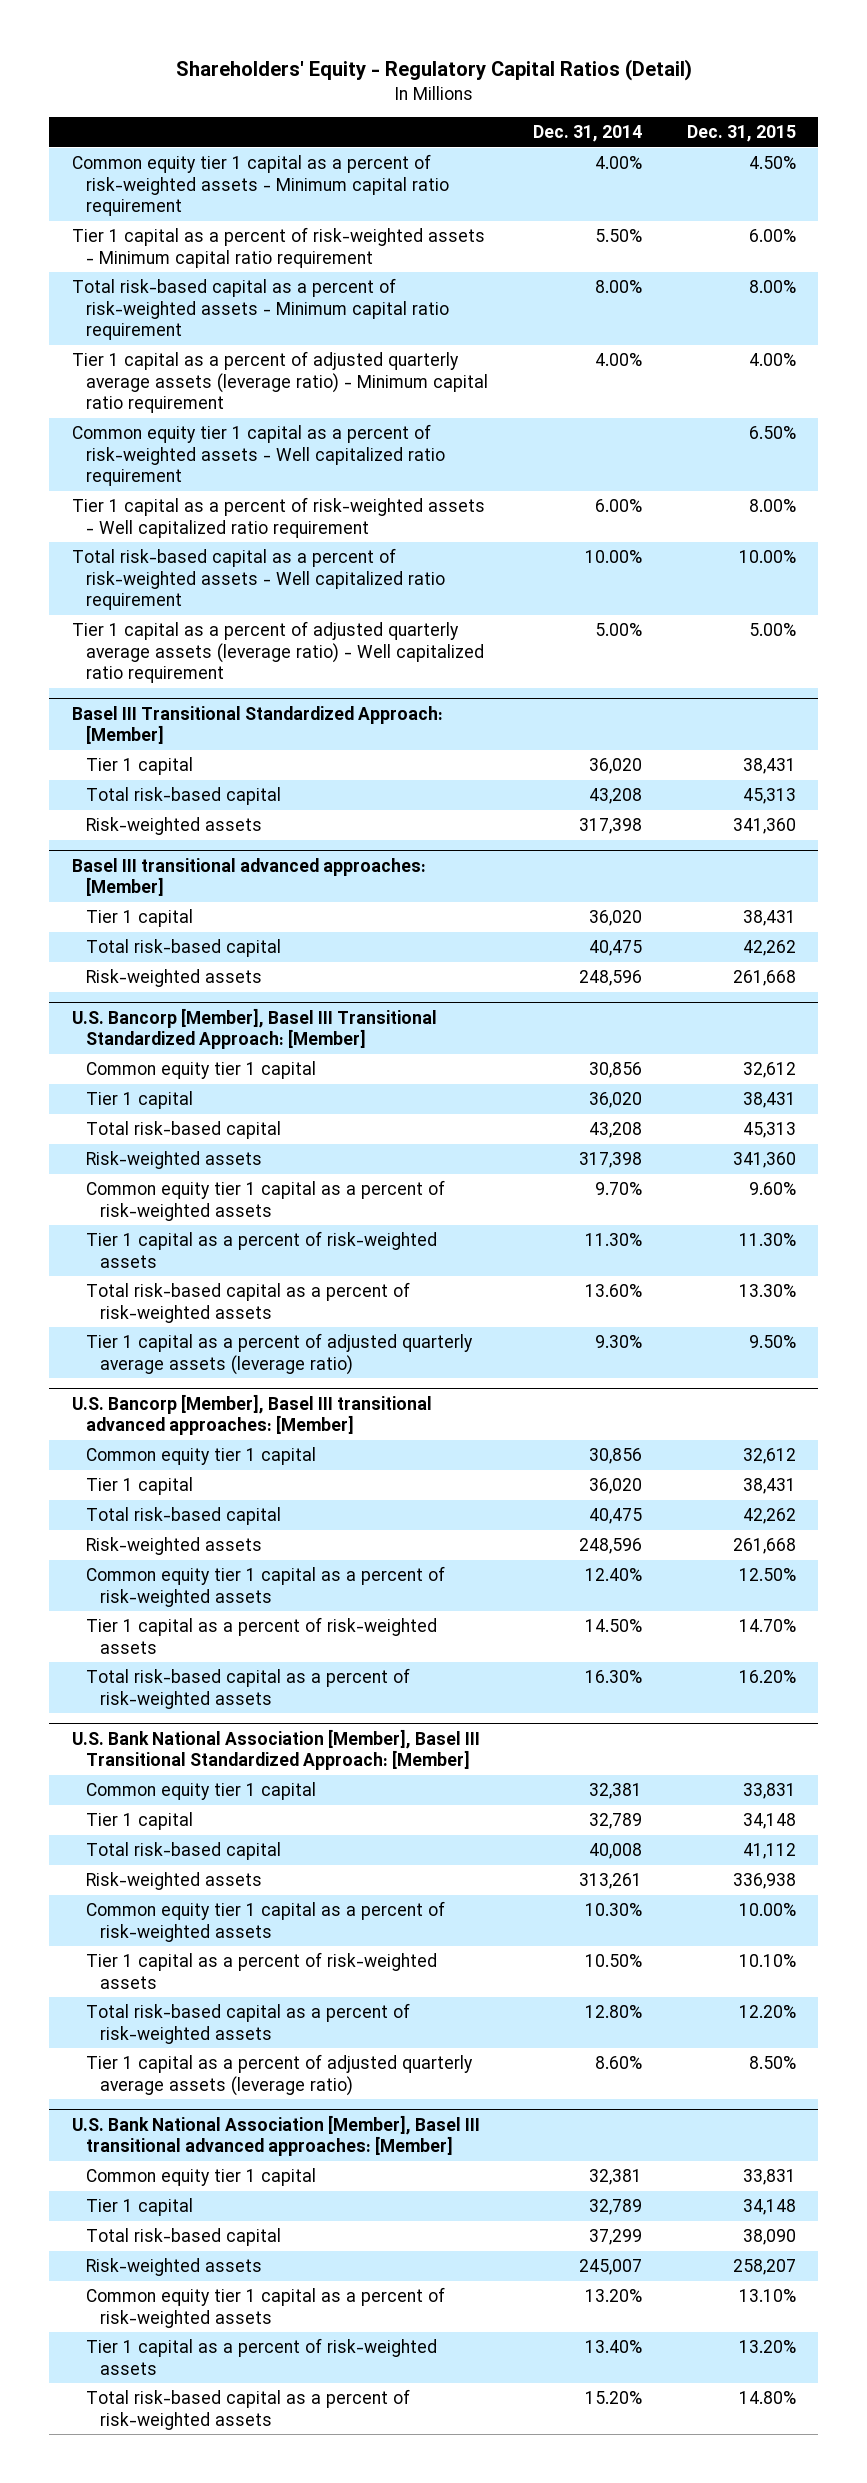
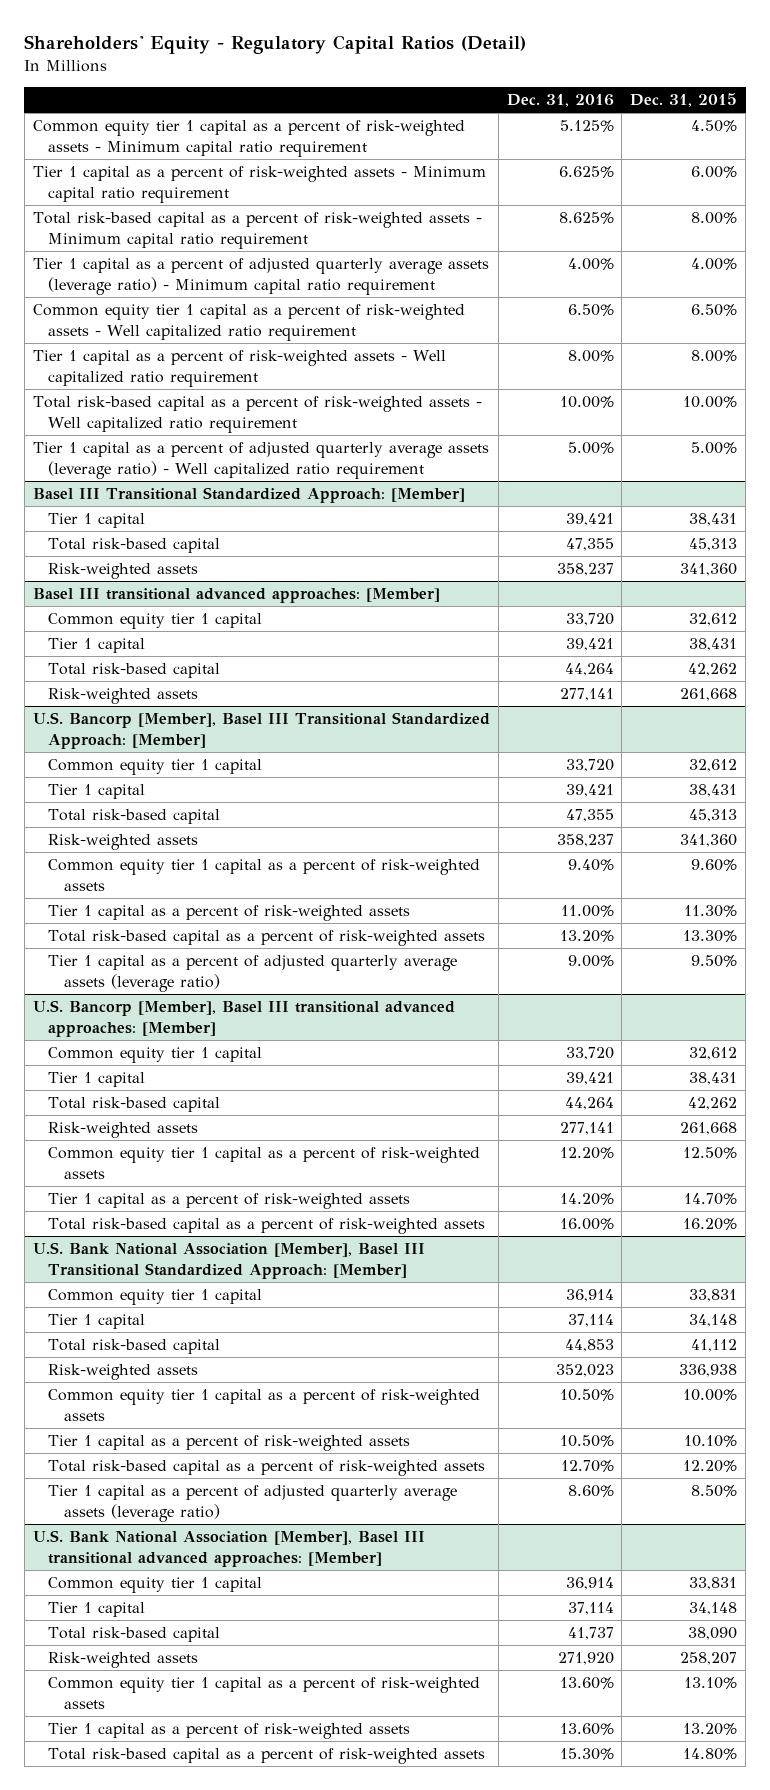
- | Dec. 31, 2014 | Dec. 31, 2015
+ | Dec. 31, 2016 | Dec. 31, 2015
@ Basel III transitional advanced approaches: [Member]
+ Common equity tier 1 capital | 33,720 | 32,612

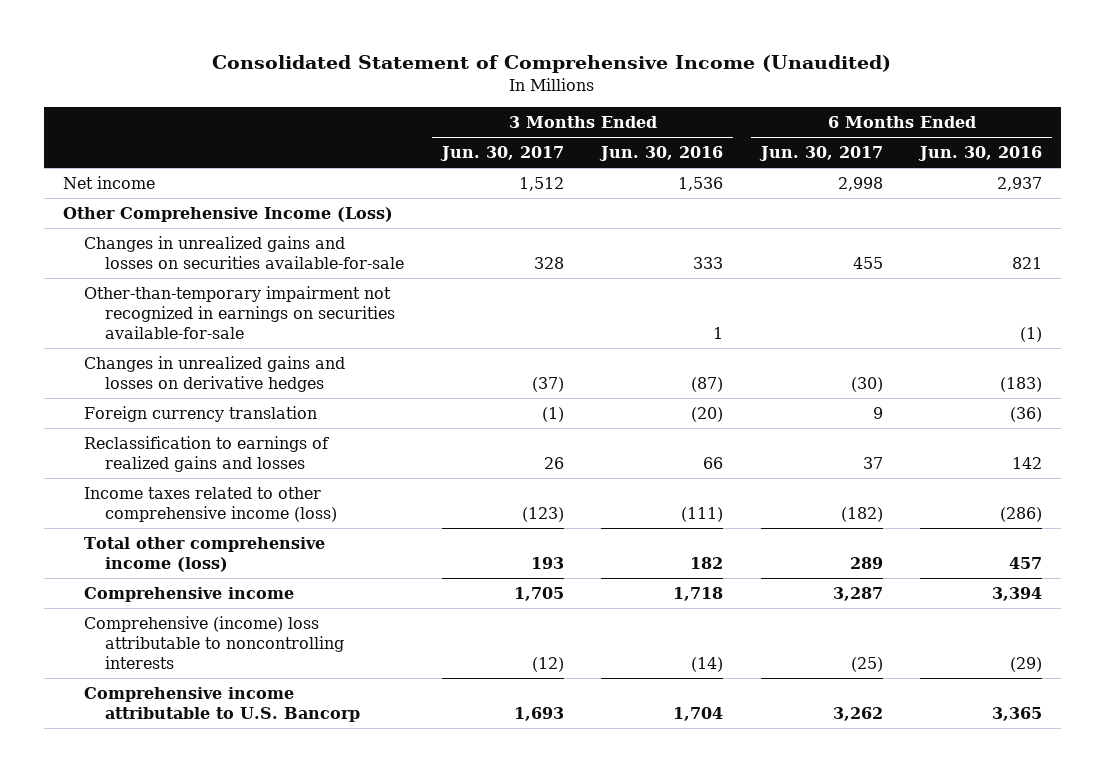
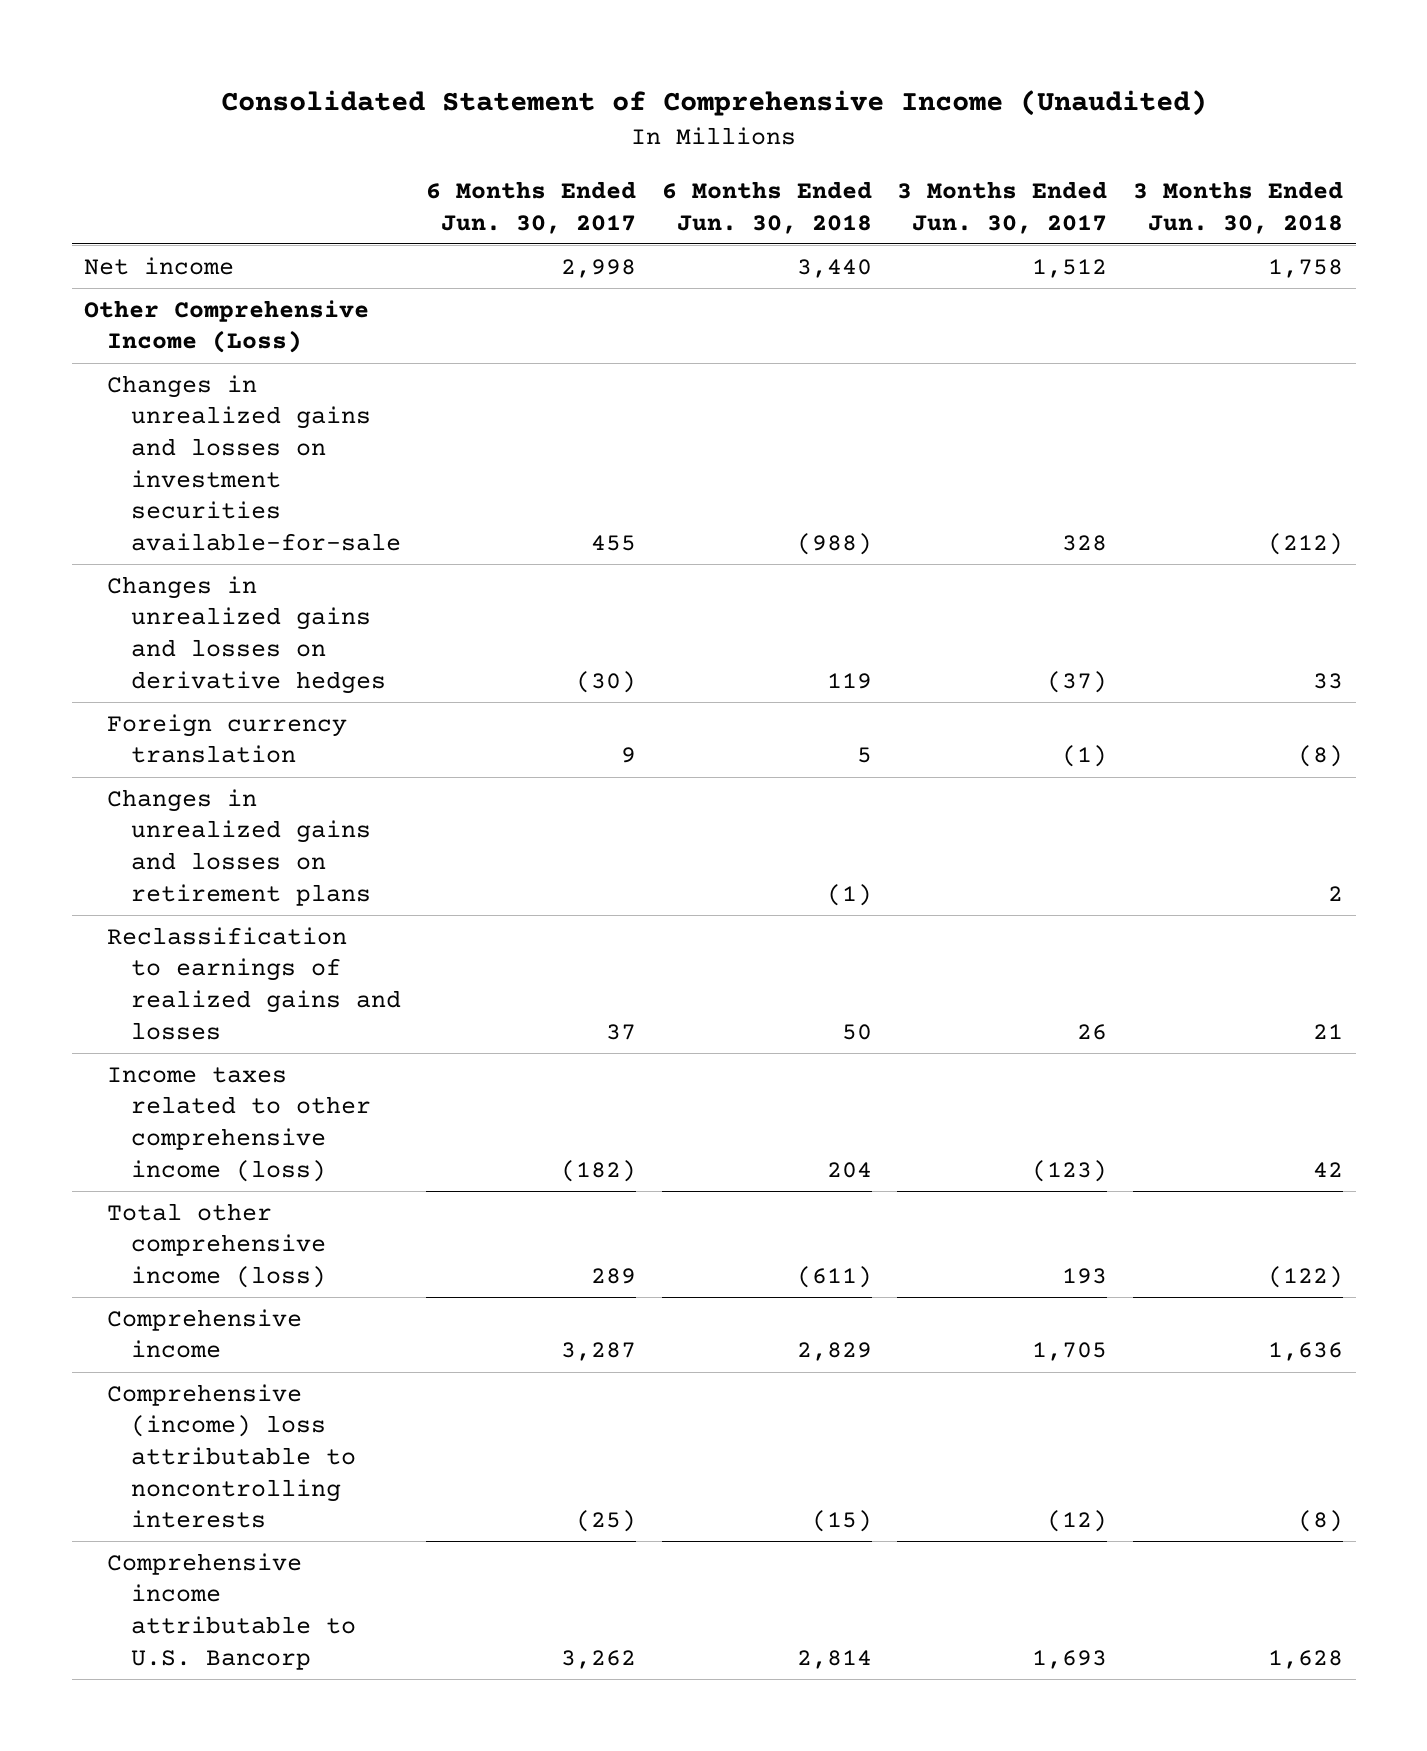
- | 3 Months Ended Jun. 30, 2017 | 3 Months Ended Jun. 30, 2016 | 6 Months Ended Jun. 30, 2017 | 6 Months Ended Jun. 30, 2016
+ | 6 Months Ended Jun. 30, 2017 | 6 Months Ended Jun. 30, 2018 | 3 Months Ended Jun. 30, 2017 | 3 Months Ended Jun. 30, 2018
- Changes in unrealized gains and losses on securities available-for-sale | 328 | 333 | 455 | 821
- Other-than-temporary impairment not recognized in earnings on securities available-for-sale | | 1 | | (1)
+ Changes in unrealized gains and losses on investment securities available-for-sale | 455 | (988) | 328 | (212)
+ Changes in unrealized gains and losses on retirement plans | | (1) | | 2

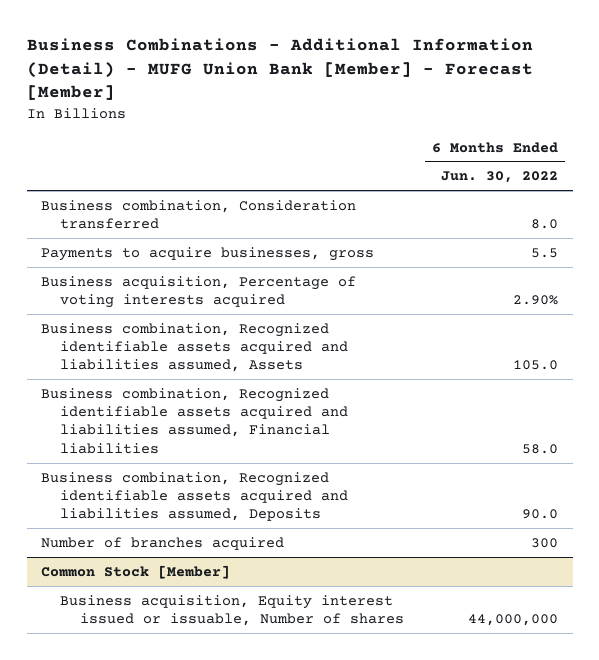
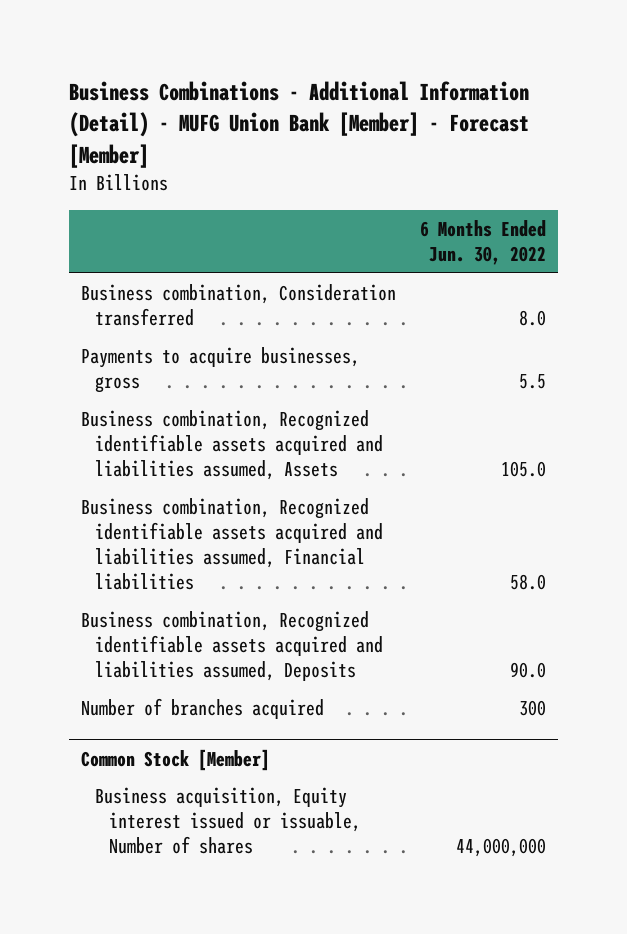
- Business acquisition, Percentage of voting interests acquired | 2.90%

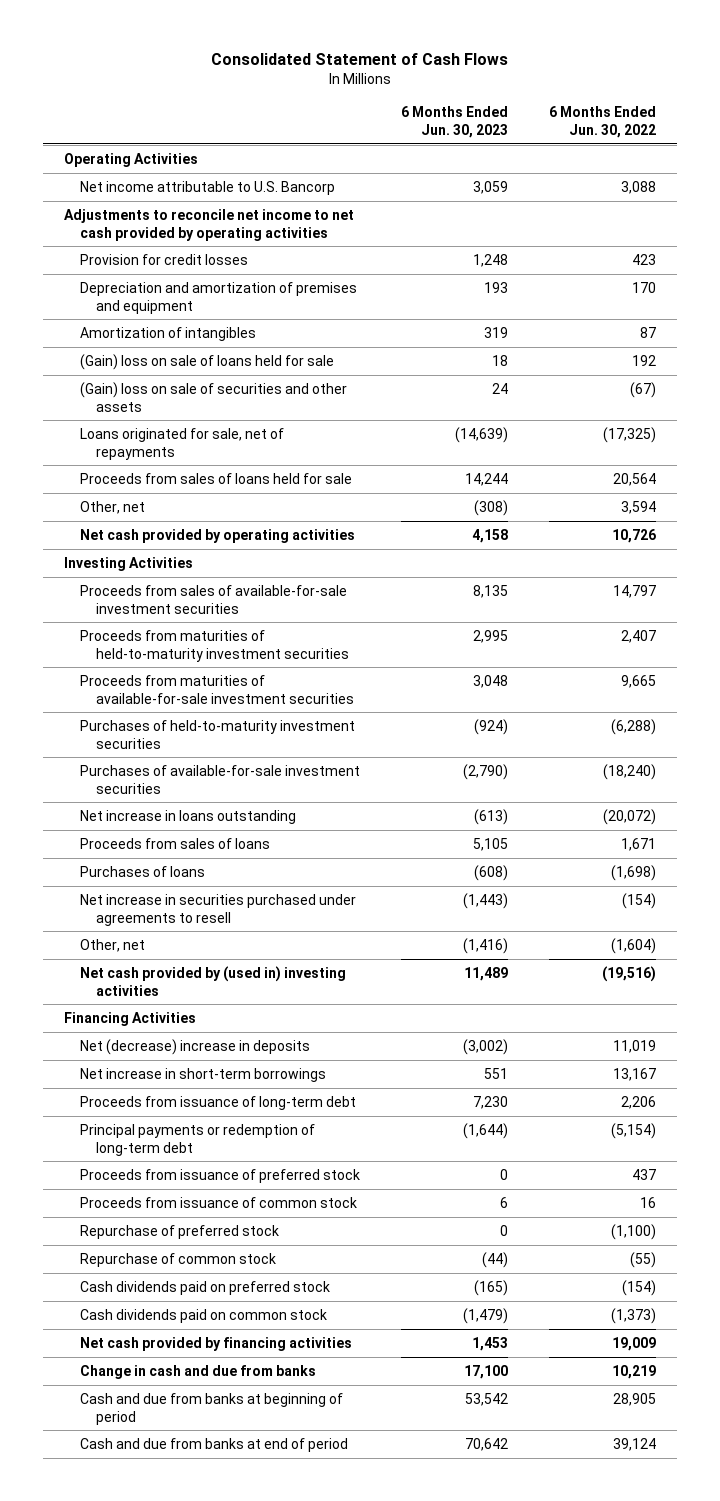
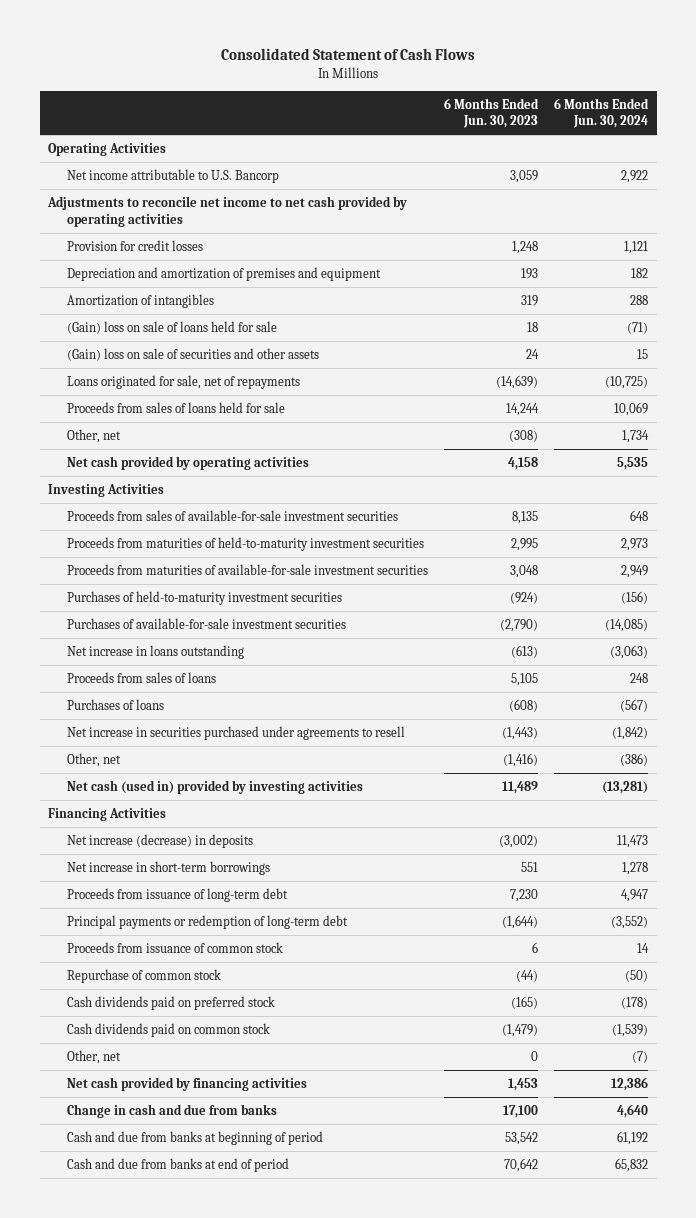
- | 6 Months Ended Jun. 30, 2023 | 6 Months Ended Jun. 30, 2022
+ | 6 Months Ended Jun. 30, 2023 | 6 Months Ended Jun. 30, 2024
- Net cash provided by (used in) investing activities | 11,489 | (19,516)
+ Net cash (used in) provided by investing activities | 11,489 | (13,281)
- Net (decrease) increase in deposits | (3,002) | 11,019
+ Net increase (decrease) in deposits | (3,002) | 11,473
- Proceeds from issuance of preferred stock | 0 | 437
- Repurchase of preferred stock | 0 | (1,100)
+ Other, net | 0 | (7)

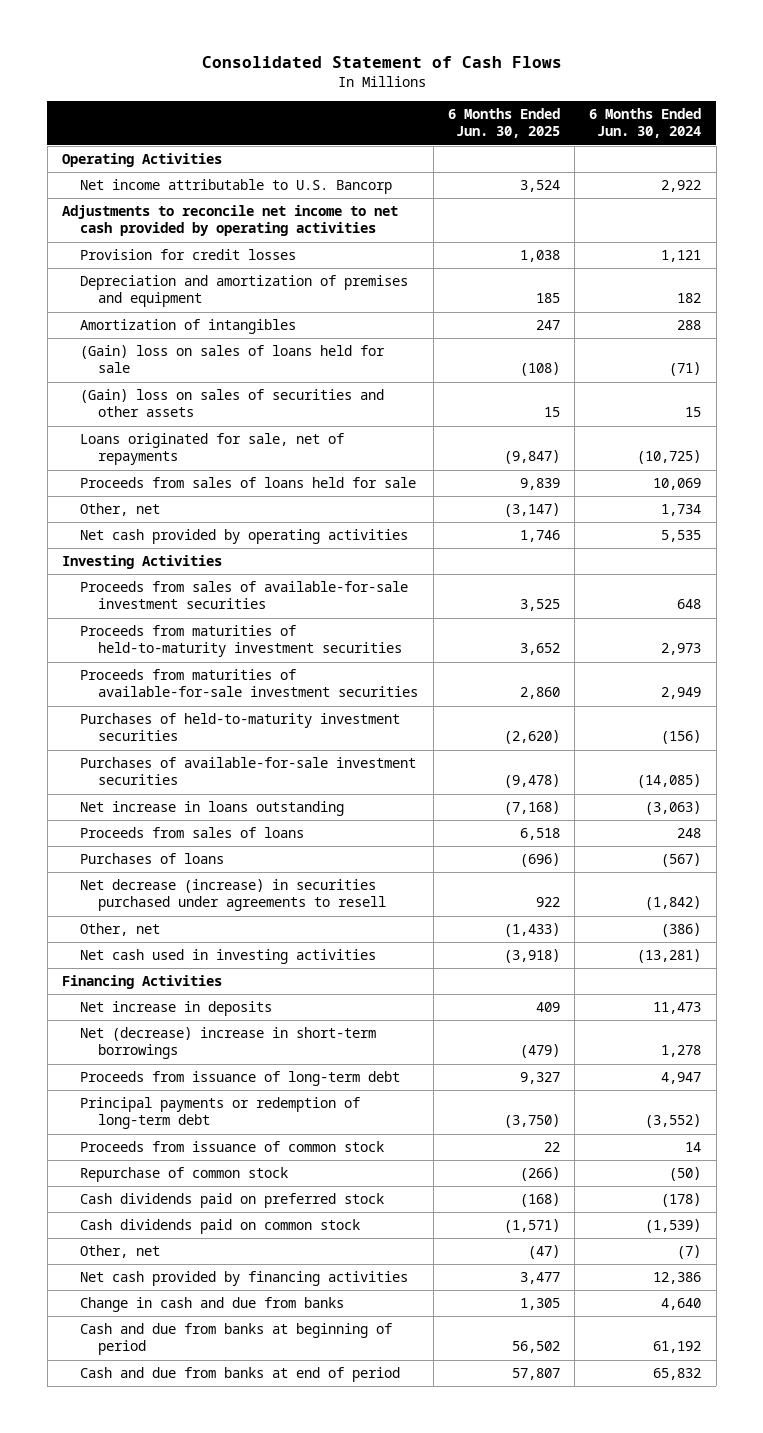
- | 6 Months Ended Jun. 30, 2023 | 6 Months Ended Jun. 30, 2024
+ | 6 Months Ended Jun. 30, 2025 | 6 Months Ended Jun. 30, 2024
- (Gain) loss on sale of loans held for sale | 18 | (71)
- (Gain) loss on sale of securities and other assets | 24 | 15
+ (Gain) loss on sales of loans held for sale | (108) | (71)
+ (Gain) loss on sales of securities and other assets | 15 | 15
- Net increase in securities purchased under agreements to resell | (1,443) | (1,842)
+ Net decrease (increase) in securities purchased under agreements to resell | 922 | (1,842)
- Net cash (used in) provided by investing activities | 11,489 | (13,281)
+ Net cash used in investing activities | (3,918) | (13,281)
- Net increase (decrease) in deposits | (3,002) | 11,473
- Net increase in short-term borrowings | 551 | 1,278
+ Net increase in deposits | 409 | 11,473
+ Net (decrease) increase in short-term borrowings | (479) | 1,278

